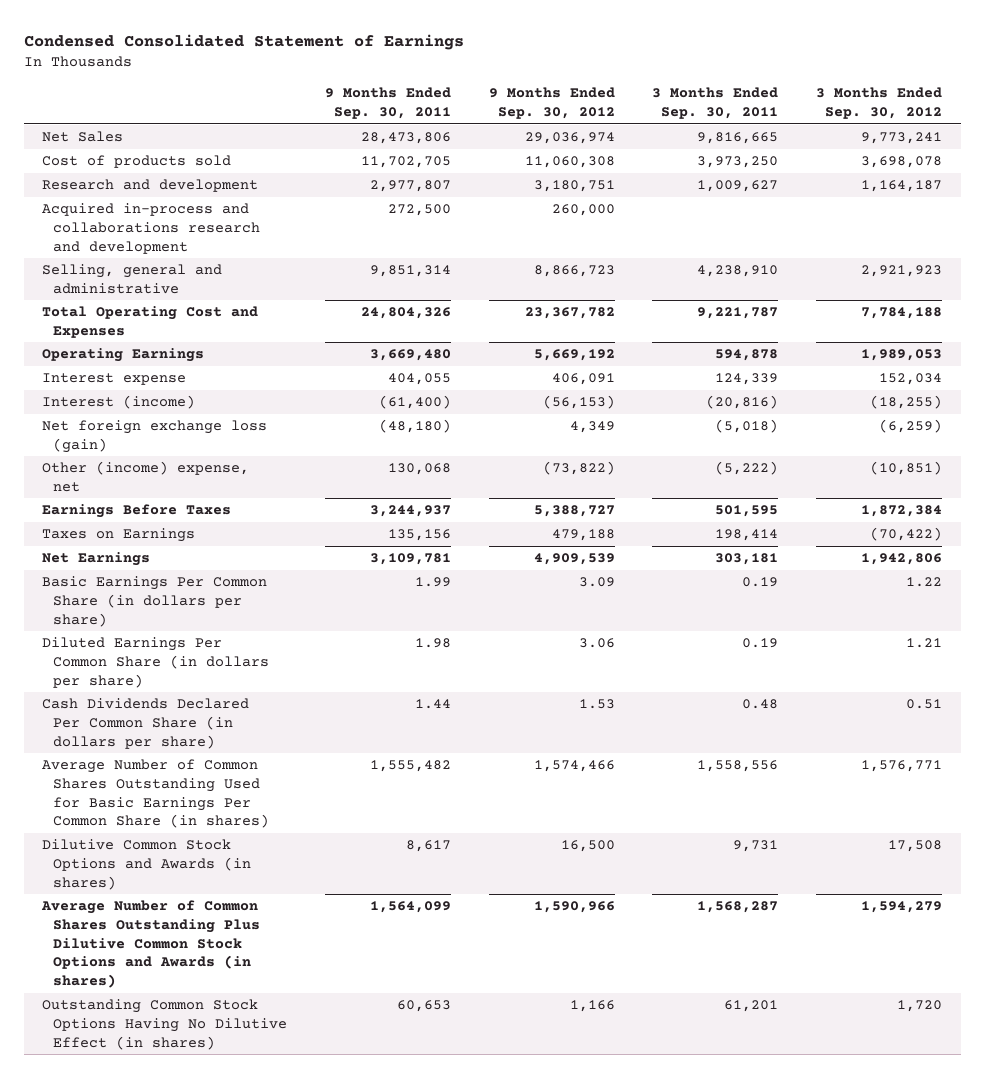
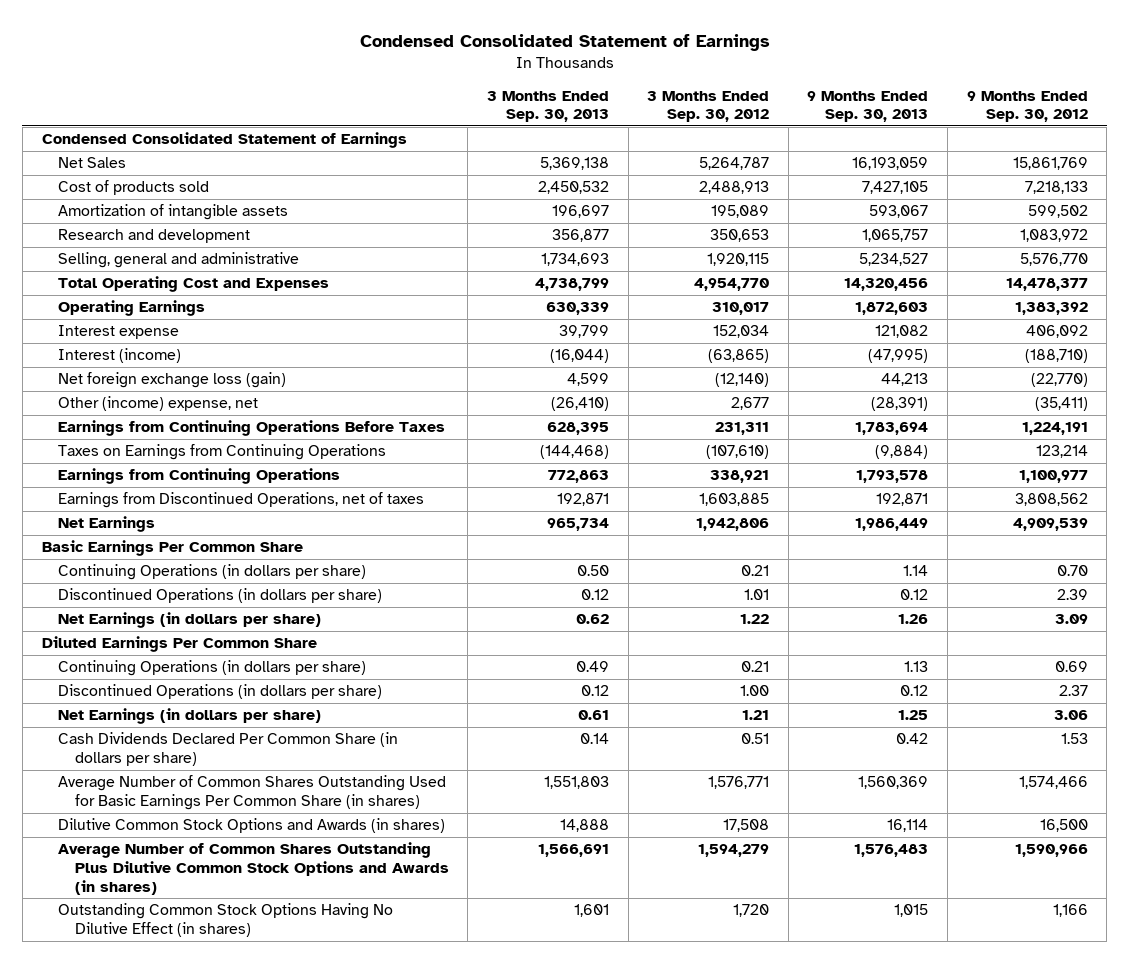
- | 9 Months Ended Sep. 30, 2011 | 9 Months Ended Sep. 30, 2012 | 3 Months Ended Sep. 30, 2011 | 3 Months Ended Sep. 30, 2012
+ | 3 Months Ended Sep. 30, 2013 | 3 Months Ended Sep. 30, 2012 | 9 Months Ended Sep. 30, 2013 | 9 Months Ended Sep. 30, 2012
- Net Sales | 28,473,806 | 29,036,974 | 9,816,665 | 9,773,241
- Cost of products sold | 11,702,705 | 11,060,308 | 3,973,250 | 3,698,078
- Research and development | 2,977,807 | 3,180,751 | 1,009,627 | 1,164,187
- Acquired in-process and collaborations research and development | 272,500 | 260,000 | |
- Selling, general and administrative | 9,851,314 | 8,866,723 | 4,238,910 | 2,921,923
- Total Operating Cost and Expenses | 24,804,326 | 23,367,782 | 9,221,787 | 7,784,188
- Operating Earnings | 3,669,480 | 5,669,192 | 594,878 | 1,989,053
- Interest expense | 404,055 | 406,091 | 124,339 | 152,034
- Interest (income) | (61,400) | (56,153) | (20,816) | (18,255)
- Net foreign exchange loss (gain) | (48,180) | 4,349 | (5,018) | (6,259)
- Other (income) expense, net | 130,068 | (73,822) | (5,222) | (10,851)
- Earnings Before Taxes | 3,244,937 | 5,388,727 | 501,595 | 1,872,384
- Taxes on Earnings | 135,156 | 479,188 | 198,414 | (70,422)
+ Condensed Consolidated Statement of Earnings
+ Net Sales | 5,369,138 | 5,264,787 | 16,193,059 | 15,861,769
+ Cost of products sold | 2,450,532 | 2,488,913 | 7,427,105 | 7,218,133
+ Amortization of intangible assets | 196,697 | 195,089 | 593,067 | 599,502
+ Research and development | 356,877 | 350,653 | 1,065,757 | 1,083,972
+ Selling, general and administrative | 1,734,693 | 1,920,115 | 5,234,527 | 5,576,770
+ Total Operating Cost and Expenses | 4,738,799 | 4,954,770 | 14,320,456 | 14,478,377
+ Operating Earnings | 630,339 | 310,017 | 1,872,603 | 1,383,392
+ Interest expense | 39,799 | 152,034 | 121,082 | 406,092
+ Interest (income) | (16,044) | (63,865) | (47,995) | (188,710)
+ Net foreign exchange loss (gain) | 4,599 | (12,140) | 44,213 | (22,770)
+ Other (income) expense, net | (26,410) | 2,677 | (28,391) | (35,411)
+ Earnings from Continuing Operations Before Taxes | 628,395 | 231,311 | 1,783,694 | 1,224,191
+ Taxes on Earnings from Continuing Operations | (144,468) | (107,610) | (9,884) | 123,214
+ Earnings from Continuing Operations | 772,863 | 338,921 | 1,793,578 | 1,100,977
+ Earnings from Discontinued Operations, net of taxes | 192,871 | 1,603,885 | 192,871 | 3,808,562
- Basic Earnings Per Common Share (in dollars per share) | 1.99 | 3.09 | 0.19 | 1.22
- Diluted Earnings Per Common Share (in dollars per share) | 1.98 | 3.06 | 0.19 | 1.21
+ Basic Earnings Per Common Share
+ Continuing Operations (in dollars per share) | 0.50 | 0.21 | 1.14 | 0.70
+ Discontinued Operations (in dollars per share) | 0.12 | 1.01 | 0.12 | 2.39
+ Net Earnings (in dollars per share) | 0.62 | 1.22 | 1.26 | 3.09
+ Diluted Earnings Per Common Share
+ Continuing Operations (in dollars per share) | 0.49 | 0.21 | 1.13 | 0.69
+ Discontinued Operations (in dollars per share) | 0.12 | 1.00 | 0.12 | 2.37
+ Net Earnings (in dollars per share) | 0.61 | 1.21 | 1.25 | 3.06

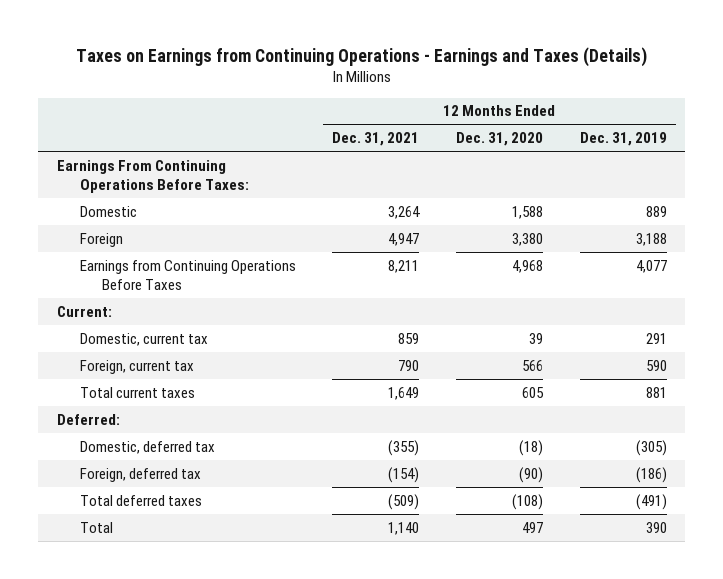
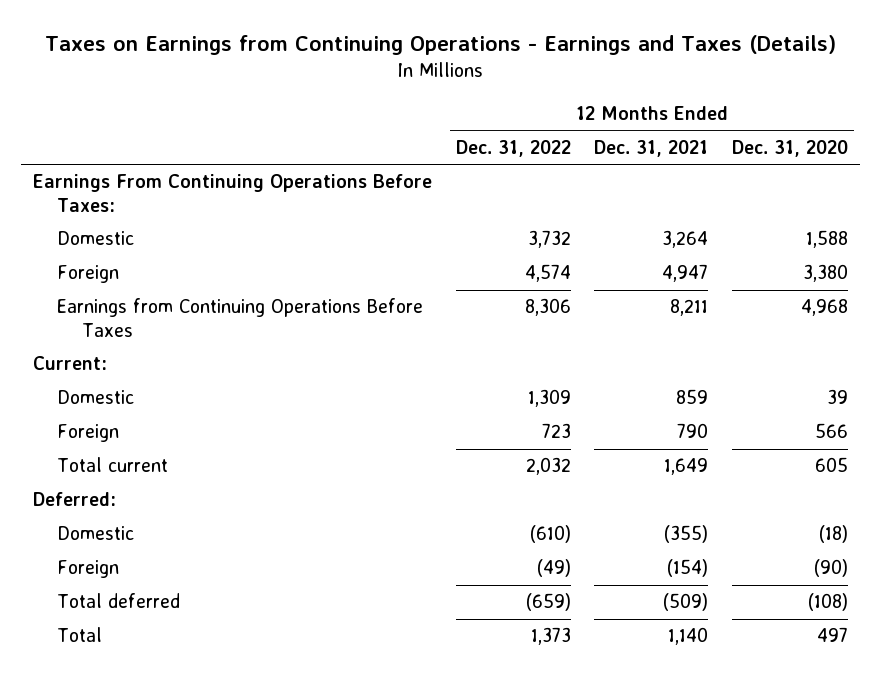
- | 12 Months Ended Dec. 31, 2021 | 12 Months Ended Dec. 31, 2020 | 12 Months Ended Dec. 31, 2019
+ | 12 Months Ended Dec. 31, 2022 | 12 Months Ended Dec. 31, 2021 | 12 Months Ended Dec. 31, 2020
- Domestic, current tax | 859 | 39 | 291
- Foreign, current tax | 790 | 566 | 590
- Total current taxes | 1,649 | 605 | 881
+ Domestic | 1,309 | 859 | 39
+ Foreign | 723 | 790 | 566
+ Total current | 2,032 | 1,649 | 605
- Domestic, deferred tax | (355) | (18) | (305)
- Foreign, deferred tax | (154) | (90) | (186)
- Total deferred taxes | (509) | (108) | (491)
+ Domestic | (610) | (355) | (18)
+ Foreign | (49) | (154) | (90)
+ Total deferred | (659) | (509) | (108)

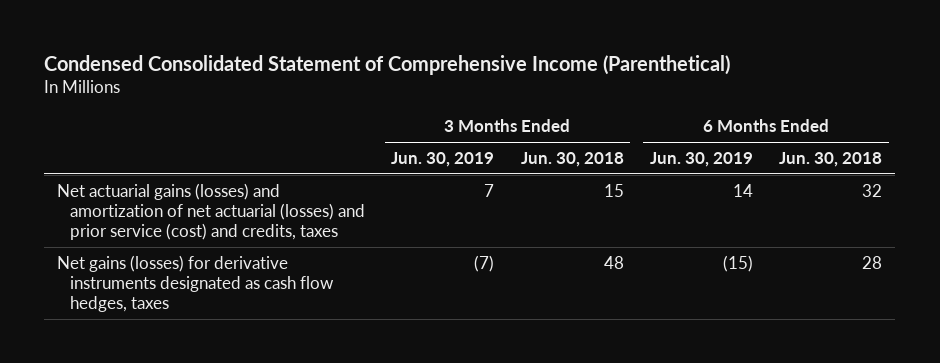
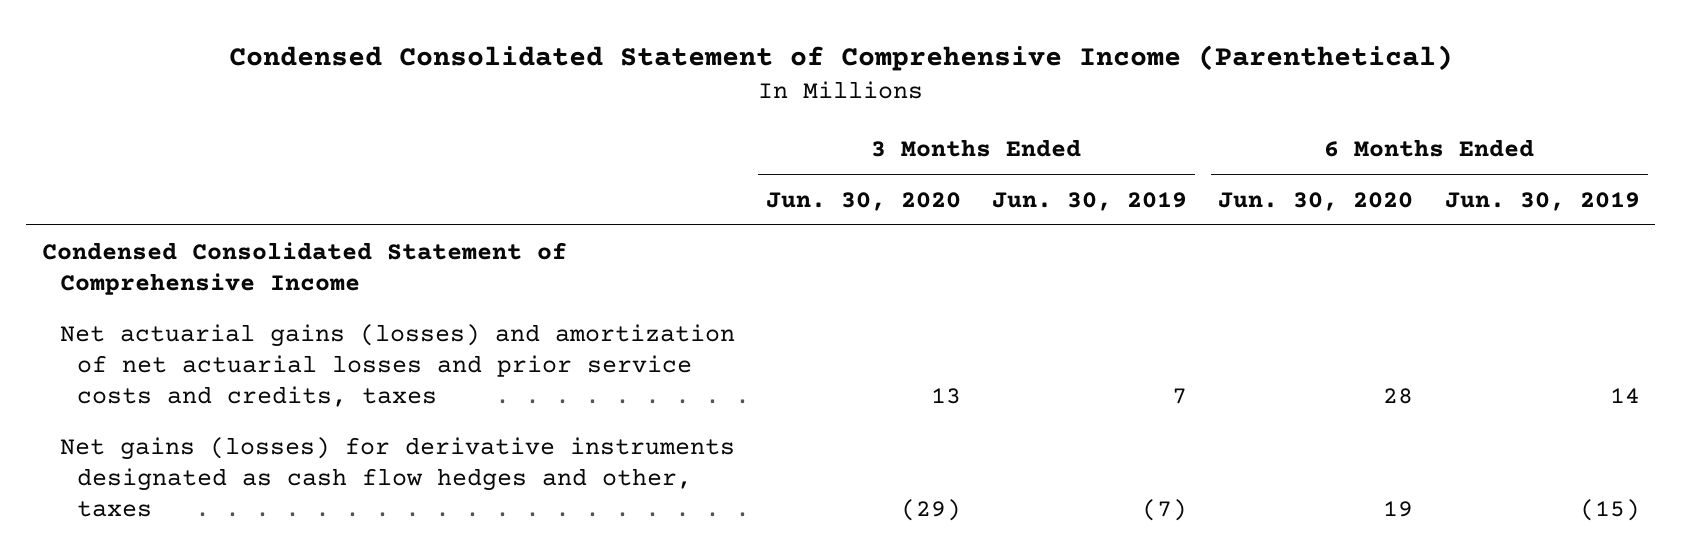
- | 3 Months Ended Jun. 30, 2019 | 3 Months Ended Jun. 30, 2018 | 6 Months Ended Jun. 30, 2019 | 6 Months Ended Jun. 30, 2018
+ | 3 Months Ended Jun. 30, 2020 | 3 Months Ended Jun. 30, 2019 | 6 Months Ended Jun. 30, 2020 | 6 Months Ended Jun. 30, 2019
- Net actuarial gains (losses) and amortization of net actuarial (losses) and prior service (cost) and credits, taxes | 7 | 15 | 14 | 32
- Net gains (losses) for derivative instruments designated as cash flow hedges, taxes | (7) | 48 | (15) | 28
+ Condensed Consolidated Statement of Comprehensive Income
+ Net actuarial gains (losses) and amortization of net actuarial losses and prior service costs and credits, taxes | 13 | 7 | 28 | 14
+ Net gains (losses) for derivative instruments designated as cash flow hedges and other, taxes | (29) | (7) | 19 | (15)

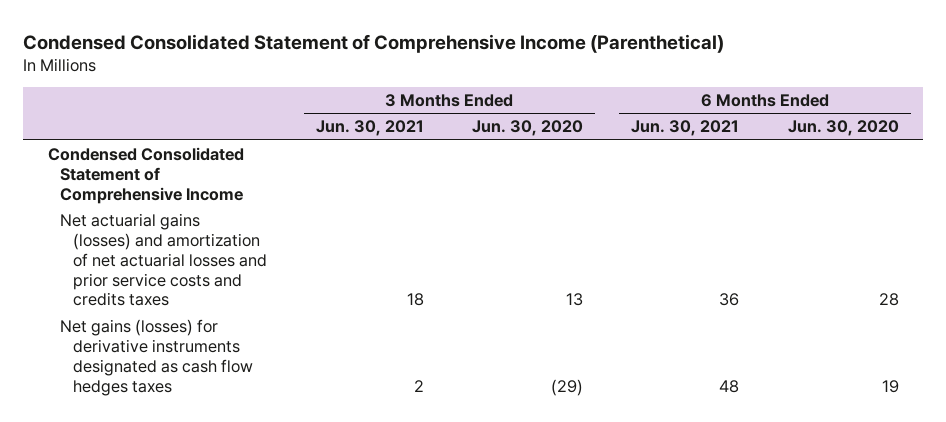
- | 3 Months Ended Jun. 30, 2020 | 3 Months Ended Jun. 30, 2019 | 6 Months Ended Jun. 30, 2020 | 6 Months Ended Jun. 30, 2019
+ | 3 Months Ended Jun. 30, 2021 | 3 Months Ended Jun. 30, 2020 | 6 Months Ended Jun. 30, 2021 | 6 Months Ended Jun. 30, 2020
- Net actuarial gains (losses) and amortization of net actuarial losses and prior service costs and credits, taxes | 13 | 7 | 28 | 14
- Net gains (losses) for derivative instruments designated as cash flow hedges and other, taxes | (29) | (7) | 19 | (15)
+ Net actuarial gains (losses) and amortization of net actuarial losses and prior service costs and credits taxes | 18 | 13 | 36 | 28
+ Net gains (losses) for derivative instruments designated as cash flow hedges taxes | 2 | (29) | 48 | 19

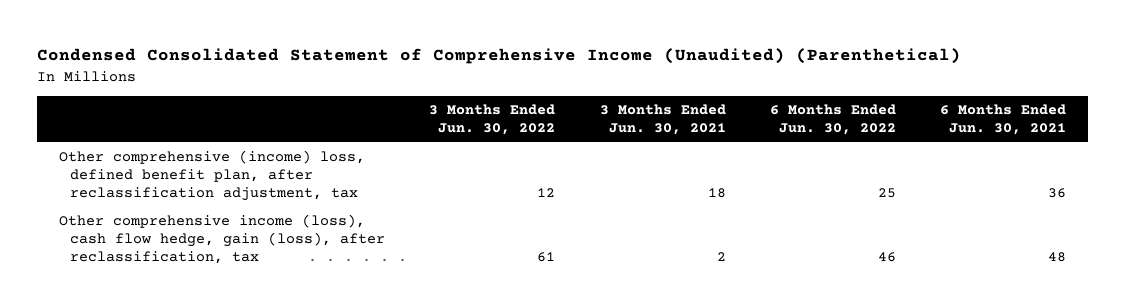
- Condensed Consolidated Statement of Comprehensive Income (Parenthetical)
+ Condensed Consolidated Statement of Comprehensive Income (Unaudited) (Parenthetical)
- | 3 Months Ended Jun. 30, 2021 | 3 Months Ended Jun. 30, 2020 | 6 Months Ended Jun. 30, 2021 | 6 Months Ended Jun. 30, 2020
+ | 3 Months Ended Jun. 30, 2022 | 3 Months Ended Jun. 30, 2021 | 6 Months Ended Jun. 30, 2022 | 6 Months Ended Jun. 30, 2021
- Condensed Consolidated Statement of Comprehensive Income
- Net actuarial gains (losses) and amortization of net actuarial losses and prior service costs and credits taxes | 18 | 13 | 36 | 28
- Net gains (losses) for derivative instruments designated as cash flow hedges taxes | 2 | (29) | 48 | 19
+ Other comprehensive (income) loss, defined benefit plan, after reclassification adjustment, tax | 12 | 18 | 25 | 36
+ Other comprehensive income (loss), cash flow hedge, gain (loss), after reclassification, tax | 61 | 2 | 46 | 48

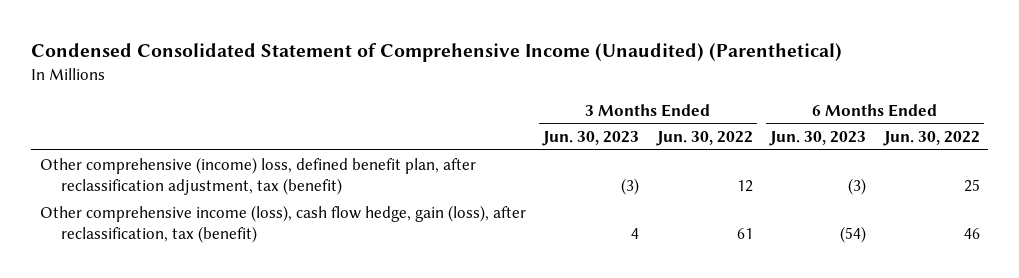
- | 3 Months Ended Jun. 30, 2022 | 3 Months Ended Jun. 30, 2021 | 6 Months Ended Jun. 30, 2022 | 6 Months Ended Jun. 30, 2021
+ | 3 Months Ended Jun. 30, 2023 | 3 Months Ended Jun. 30, 2022 | 6 Months Ended Jun. 30, 2023 | 6 Months Ended Jun. 30, 2022
- Other comprehensive (income) loss, defined benefit plan, after reclassification adjustment, tax | 12 | 18 | 25 | 36
- Other comprehensive income (loss), cash flow hedge, gain (loss), after reclassification, tax | 61 | 2 | 46 | 48
+ Other comprehensive (income) loss, defined benefit plan, after reclassification adjustment, tax (benefit) | (3) | 12 | (3) | 25
+ Other comprehensive income (loss), cash flow hedge, gain (loss), after reclassification, tax (benefit) | 4 | 61 | (54) | 46

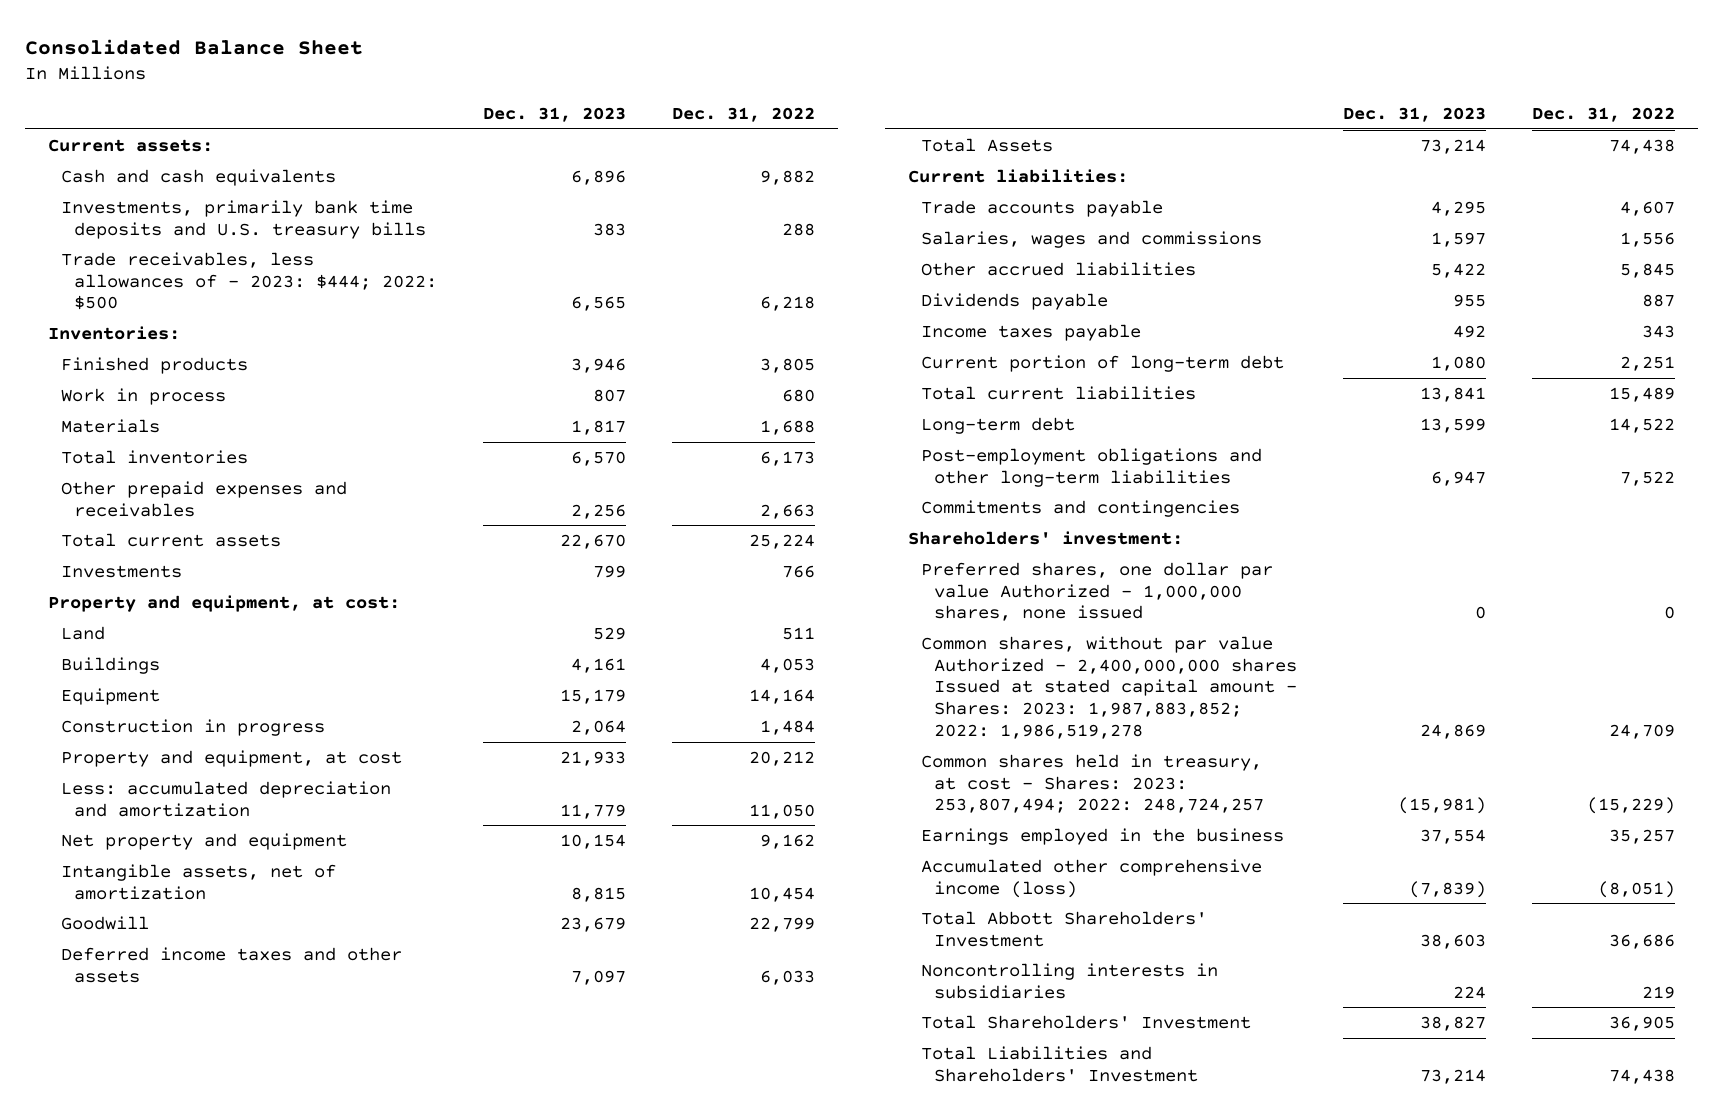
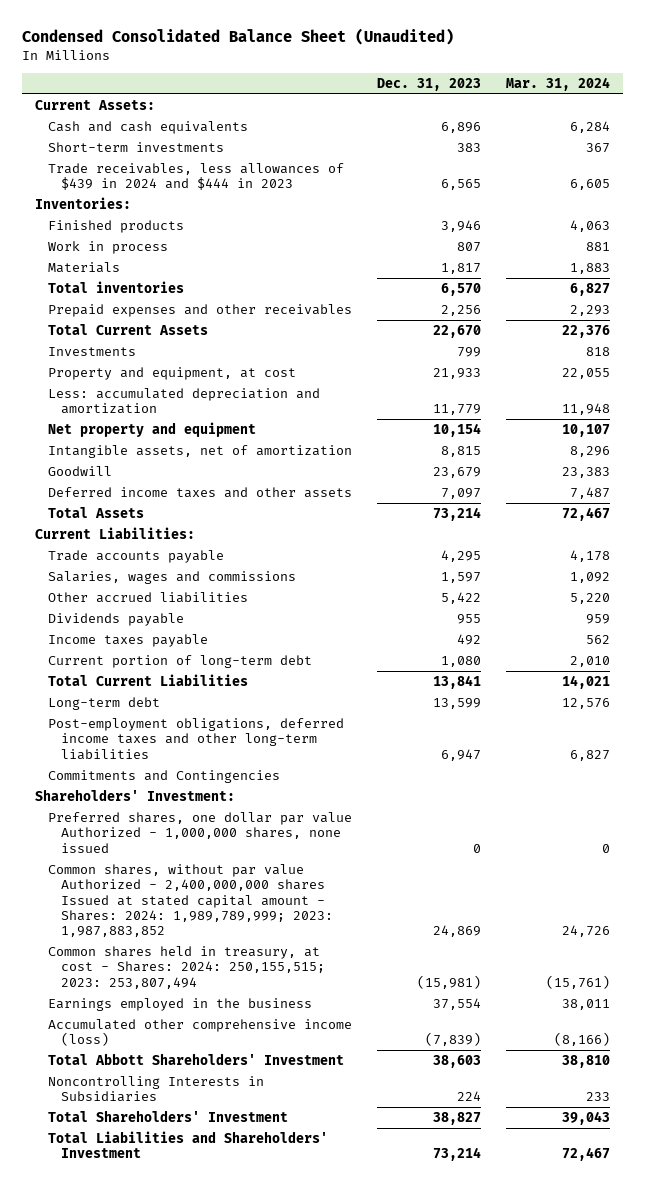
- Consolidated Balance Sheet
+ Condensed Consolidated Balance Sheet (Unaudited)
- | Dec. 31, 2023 | Dec. 31, 2022
+ | Dec. 31, 2023 | Mar. 31, 2024
- Current assets:
+ Current Assets:
- Investments, primarily bank time deposits and U.S. treasury bills | 383 | 288
- Trade receivables, less allowances of - 2023: $444; 2022: $500 | 6,565 | 6,218
+ Short-term investments | 383 | 367
+ Trade receivables, less allowances of $439 in 2024 and $444 in 2023 | 6,565 | 6,605
- Other prepaid expenses and receivables | 2,256 | 2,663
- Total current assets | 22,670 | 25,224
+ Prepaid expenses and other receivables | 2,256 | 2,293
+ Total Current Assets | 22,670 | 22,376
- Property and equipment, at cost:
- Land | 529 | 511
- Buildings | 4,161 | 4,053
- Equipment | 15,179 | 14,164
- Construction in progress | 2,064 | 1,484
- Current liabilities:
+ Current Liabilities:
- Total current liabilities | 13,841 | 15,489
+ Total Current Liabilities | 13,841 | 14,021
- Post-employment obligations and other long-term liabilities | 6,947 | 7,522
- Commitments and contingencies
- Shareholders' investment:
+ Post-employment obligations, deferred income taxes and other long-term liabilities | 6,947 | 6,827
+ Commitments and Contingencies
+ Shareholders' Investment:
- Common shares, without par value Authorized - 2,400,000,000 shares Issued at stated capital amount - Shares: 2023: 1,987,883,852; 2022: 1,986,519,278 | 24,869 | 24,709
- Common shares held in treasury, at cost - Shares: 2023: 253,807,494; 2022: 248,724,257 | (15,981) | (15,229)
+ Common shares, without par value Authorized - 2,400,000,000 shares Issued at stated capital amount - Shares: 2024: 1,989,789,999; 2023: 1,987,883,852 | 24,869 | 24,726
+ Common shares held in treasury, at cost - Shares: 2024: 250,155,515; 2023: 253,807,494 | (15,981) | (15,761)
- Noncontrolling interests in subsidiaries | 224 | 219
+ Noncontrolling Interests in Subsidiaries | 224 | 233

